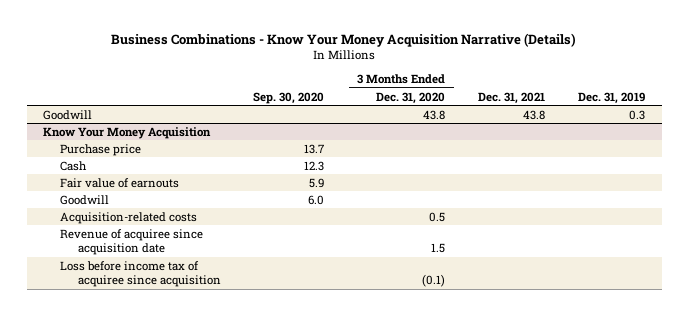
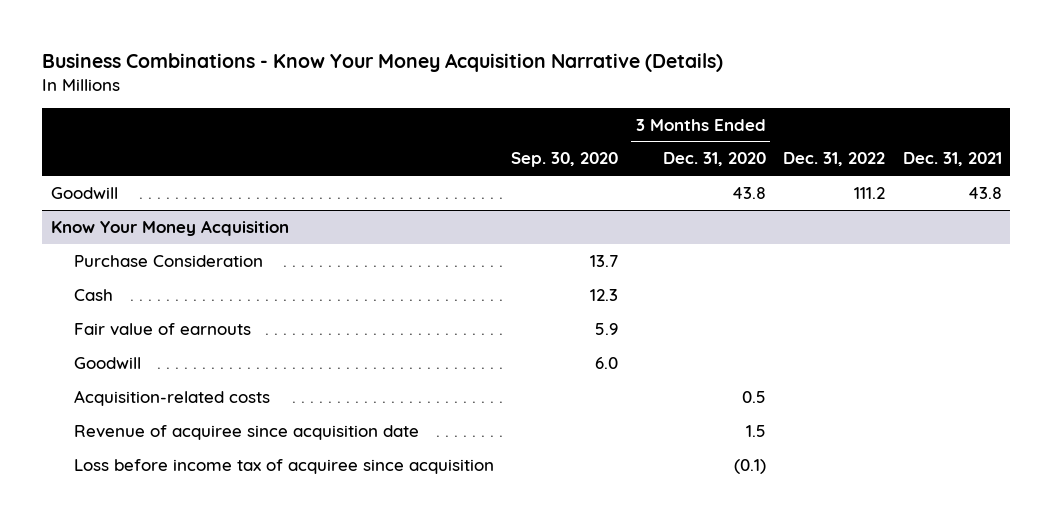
- | Sep. 30, 2020 | 3 Months Ended Dec. 31, 2020 | Dec. 31, 2021 | Dec. 31, 2019
+ | Sep. 30, 2020 | 3 Months Ended Dec. 31, 2020 | Dec. 31, 2022 | Dec. 31, 2021
@ Know Your Money Acquisition
- Purchase price | 13.7 | | |
+ Purchase Consideration | 13.7 | | |

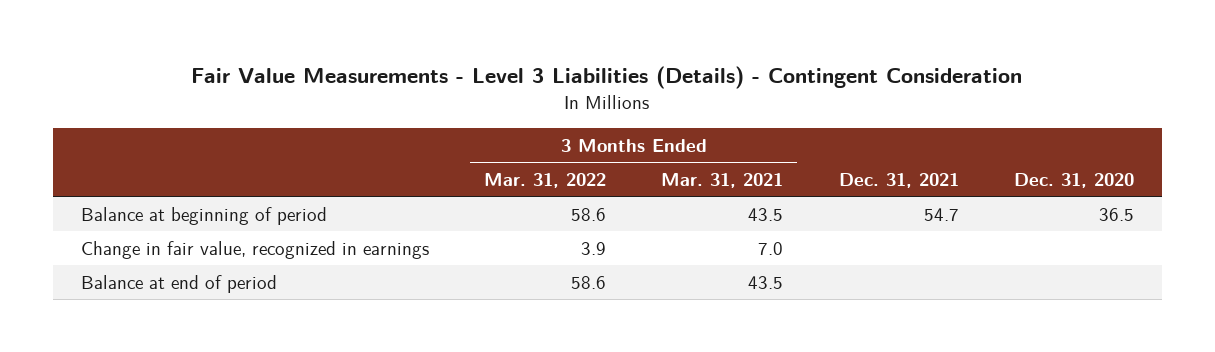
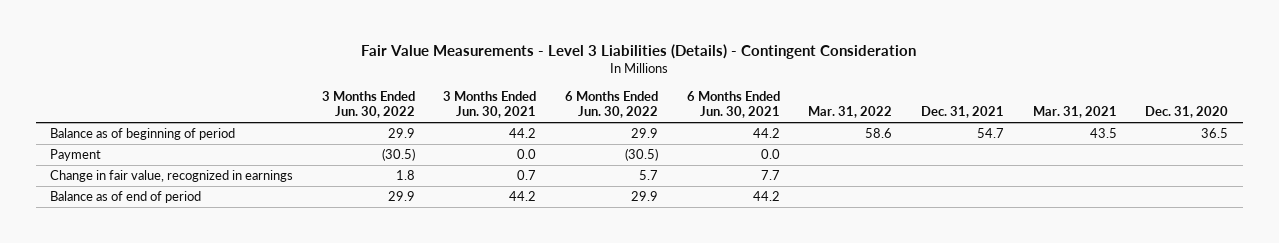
- | 3 Months Ended Mar. 31, 2022 | 3 Months Ended Mar. 31, 2021 | Dec. 31, 2021 | Dec. 31, 2020
+ | 3 Months Ended Jun. 30, 2022 | 3 Months Ended Jun. 30, 2021 | 6 Months Ended Jun. 30, 2022 | 6 Months Ended Jun. 30, 2021 | Mar. 31, 2022 | Dec. 31, 2021 | Mar. 31, 2021 | Dec. 31, 2020
- Balance at beginning of period | 58.6 | 43.5 | 54.7 | 36.5
+ Balance as of beginning of period | 29.9 | 44.2 | 29.9 | 44.2 | 58.6 | 54.7 | 43.5 | 36.5
+ Payment | (30.5) | 0.0 | (30.5) | 0.0 | | | |
- Balance at end of period | 58.6 | 43.5 | |
+ Balance as of end of period | 29.9 | 44.2 | 29.9 | 44.2 | | | |

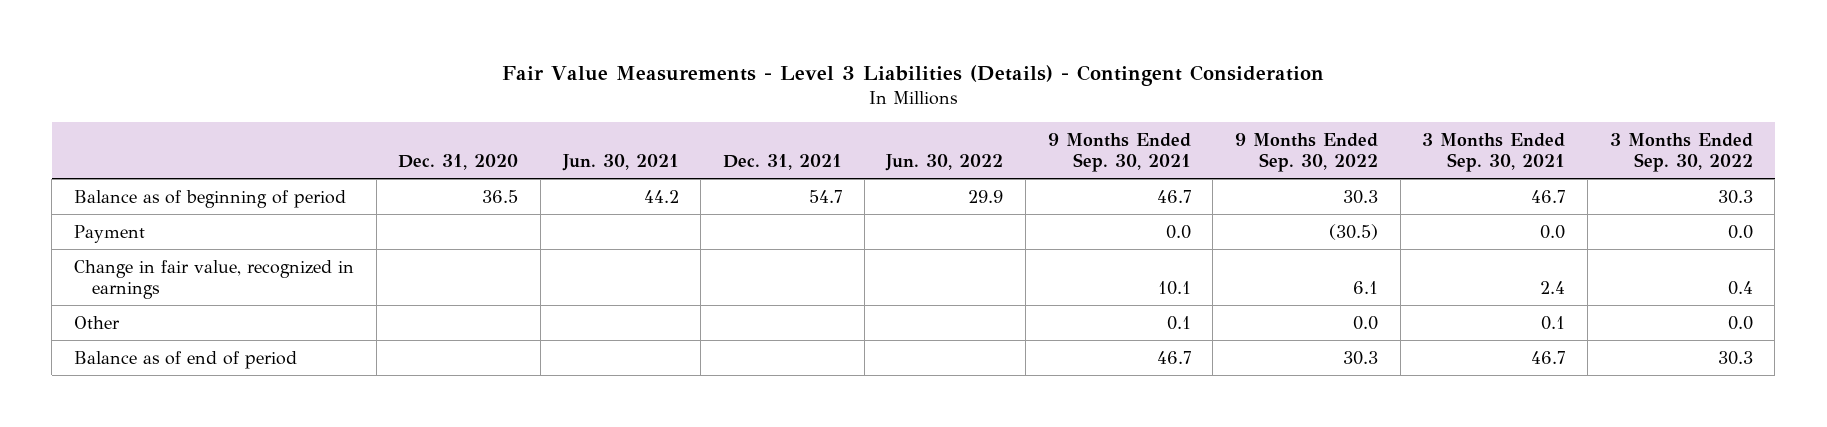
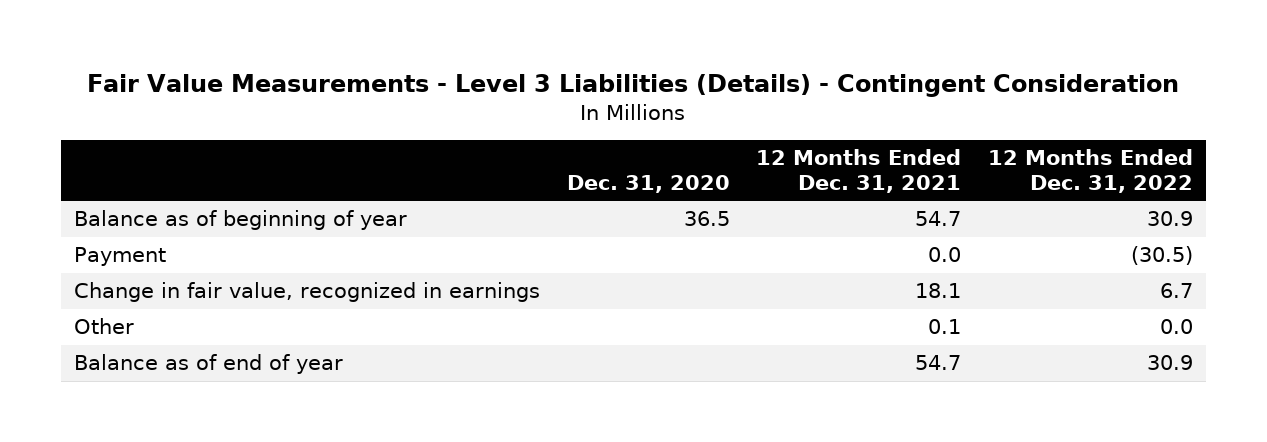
- | Dec. 31, 2020 | Jun. 30, 2021 | Dec. 31, 2021 | Jun. 30, 2022 | 9 Months Ended Sep. 30, 2021 | 9 Months Ended Sep. 30, 2022 | 3 Months Ended Sep. 30, 2021 | 3 Months Ended Sep. 30, 2022
+ | Dec. 31, 2020 | 12 Months Ended Dec. 31, 2021 | 12 Months Ended Dec. 31, 2022
- Balance as of beginning of period | 36.5 | 44.2 | 54.7 | 29.9 | 46.7 | 30.3 | 46.7 | 30.3
+ Balance as of beginning of year | 36.5 | 54.7 | 30.9
- Balance as of end of period | | | | | 46.7 | 30.3 | 46.7 | 30.3
+ Balance as of end of year | | 54.7 | 30.9

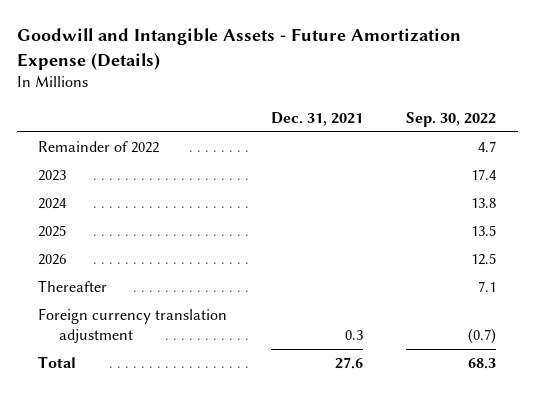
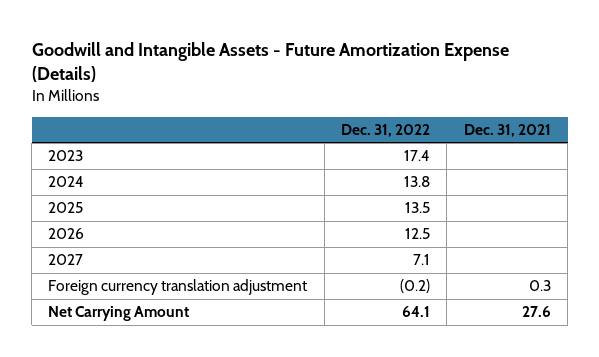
- | Dec. 31, 2021 | Sep. 30, 2022
+ | Dec. 31, 2022 | Dec. 31, 2021
- Remainder of 2022 | | 4.7
- Thereafter | | 7.1
+ 2027 | 7.1 |
- Total | 27.6 | 68.3
+ Net Carrying Amount | 64.1 | 27.6

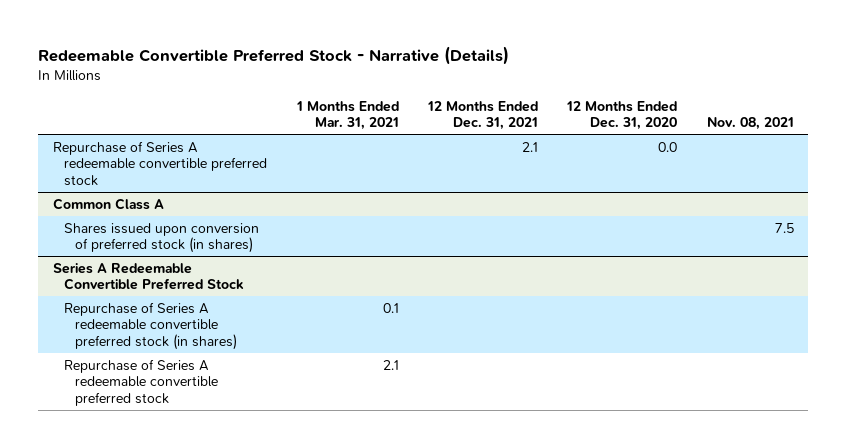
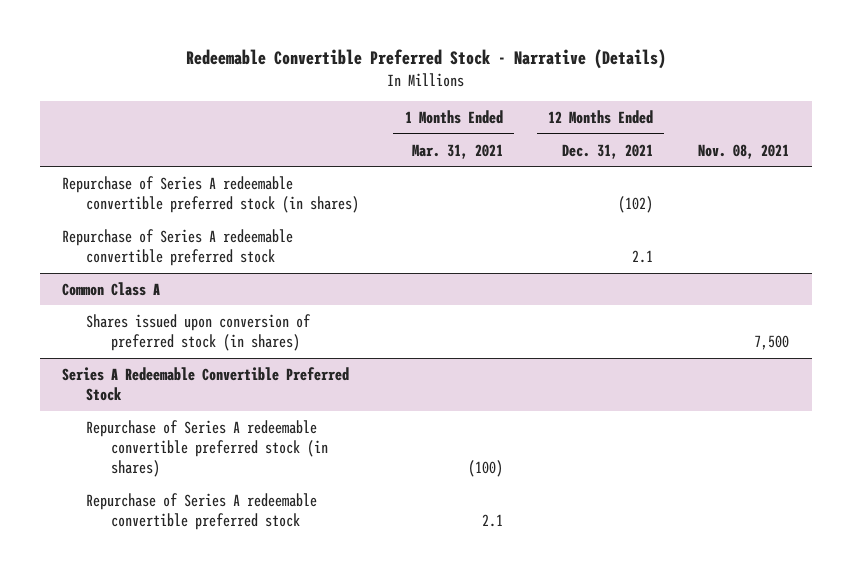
- | 1 Months Ended Mar. 31, 2021 | 12 Months Ended Dec. 31, 2021 | 12 Months Ended Dec. 31, 2020 | Nov. 08, 2021
+ | 1 Months Ended Mar. 31, 2021 | 12 Months Ended Dec. 31, 2021 | Nov. 08, 2021
+ Repurchase of Series A redeemable convertible preferred stock (in shares) | | (102) |
@ Common Class A
- Shares issued upon conversion of preferred stock (in shares) | | | | 7.5
+ Shares issued upon conversion of preferred stock (in shares) | | | 7,500
@ Series A Redeemable Convertible Preferred Stock
- Repurchase of Series A redeemable convertible preferred stock (in shares) | 0.1 | | |
+ Repurchase of Series A redeemable convertible preferred stock (in shares) | (100) | |

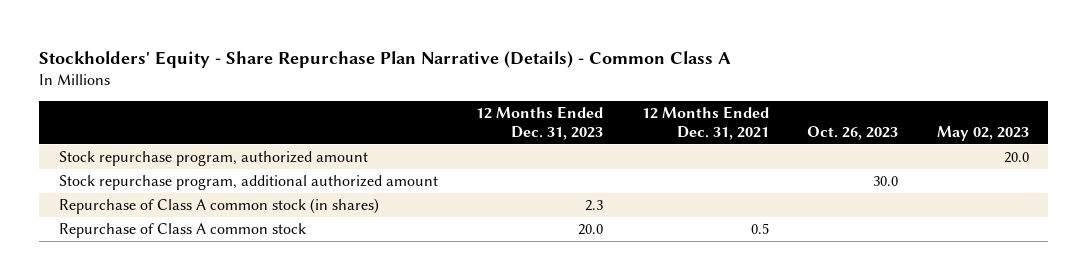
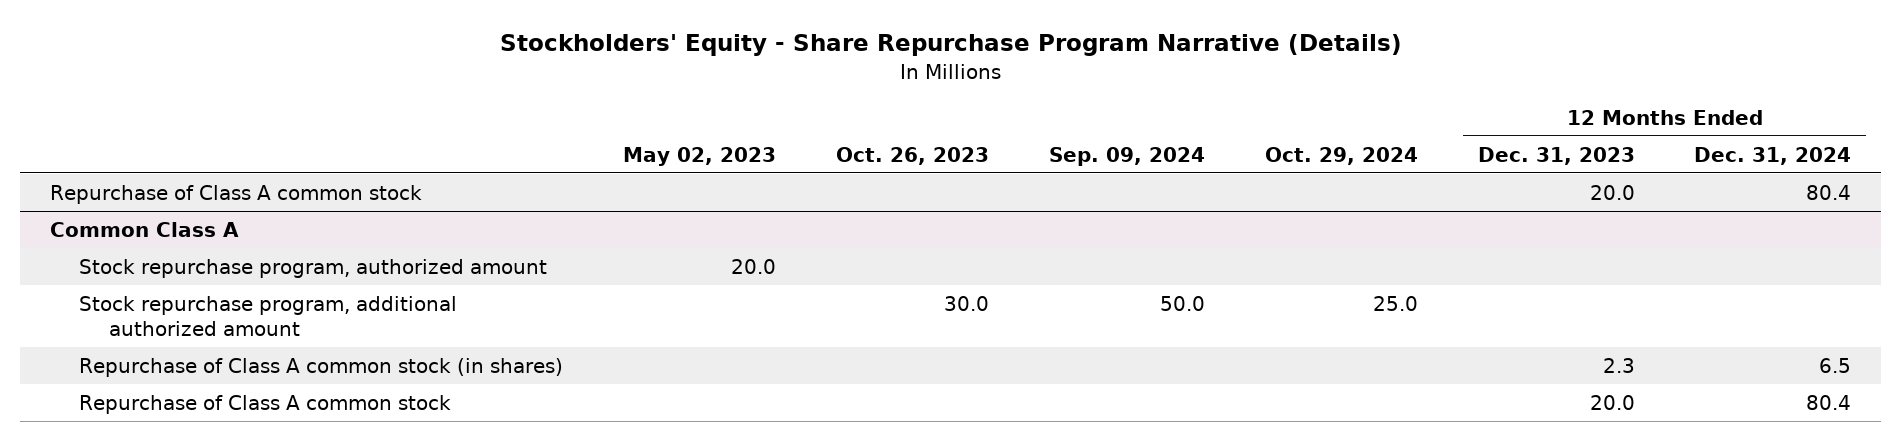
- Stockholders' Equity - Share Repurchase Plan Narrative (Details) - Common Class A
+ Stockholders' Equity - Share Repurchase Program Narrative (Details)
- | 12 Months Ended Dec. 31, 2023 | 12 Months Ended Dec. 31, 2021 | Oct. 26, 2023 | May 02, 2023
+ | May 02, 2023 | Oct. 26, 2023 | Sep. 09, 2024 | Oct. 29, 2024 | 12 Months Ended Dec. 31, 2023 | 12 Months Ended Dec. 31, 2024
- Stock repurchase program, authorized amount | | | | 20.0
- Stock repurchase program, additional authorized amount | | | 30.0 |
- Repurchase of Class A common stock (in shares) | 2.3 | | |
+ Common Class A
+ Stock repurchase program, authorized amount | 20.0 | | | | |
+ Stock repurchase program, additional authorized amount | | 30.0 | 50.0 | 25.0 | |
+ Repurchase of Class A common stock (in shares) | | | | | 2.3 | 6.5
+ Repurchase of Class A common stock | | | | | 20.0 | 80.4

